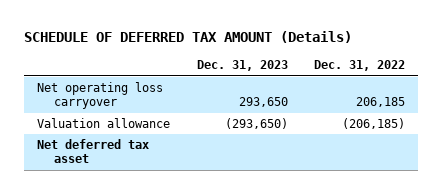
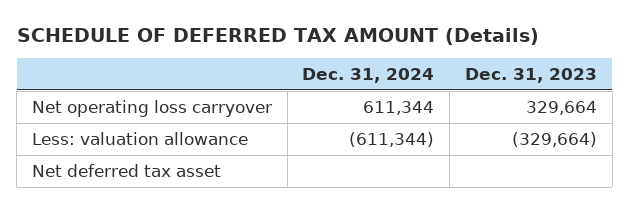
- | Dec. 31, 2023 | Dec. 31, 2022
+ | Dec. 31, 2024 | Dec. 31, 2023
- Net operating loss carryover | 293,650 | 206,185
- Valuation allowance | (293,650) | (206,185)
+ Net operating loss carryover | 611,344 | 329,664
+ Less: valuation allowance | (611,344) | (329,664)

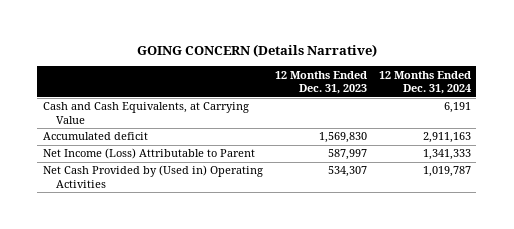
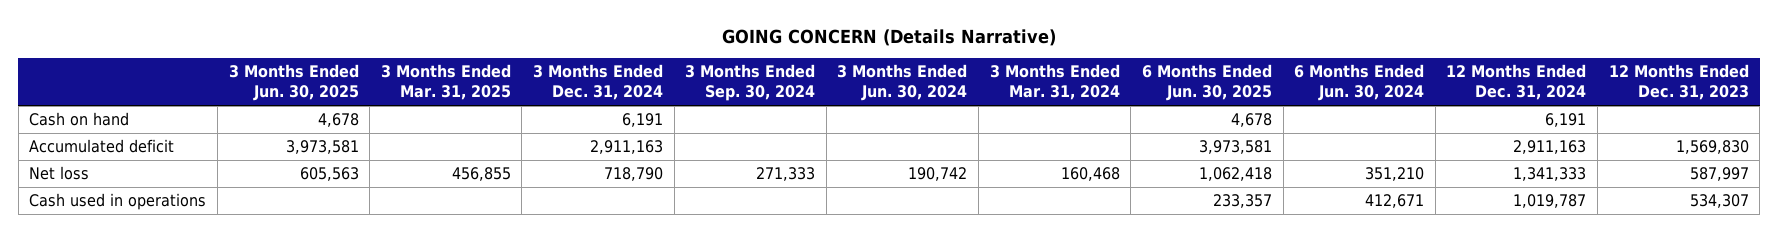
- | 12 Months Ended Dec. 31, 2023 | 12 Months Ended Dec. 31, 2024
+ | 3 Months Ended Jun. 30, 2025 | 3 Months Ended Mar. 31, 2025 | 3 Months Ended Dec. 31, 2024 | 3 Months Ended Sep. 30, 2024 | 3 Months Ended Jun. 30, 2024 | 3 Months Ended Mar. 31, 2024 | 6 Months Ended Jun. 30, 2025 | 6 Months Ended Jun. 30, 2024 | 12 Months Ended Dec. 31, 2024 | 12 Months Ended Dec. 31, 2023
- Cash and Cash Equivalents, at Carrying Value | | 6,191
+ Cash on hand | 4,678 | | 6,191 | | | | 4,678 | | 6,191 |
- Net Income (Loss) Attributable to Parent | 587,997 | 1,341,333
- Net Cash Provided by (Used in) Operating Activities | 534,307 | 1,019,787
+ Net loss | 605,563 | 456,855 | 718,790 | 271,333 | 190,742 | 160,468 | 1,062,418 | 351,210 | 1,341,333 | 587,997
+ Cash used in operations | | | | | | | 233,357 | 412,671 | 1,019,787 | 534,307

